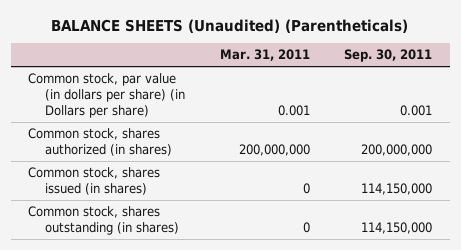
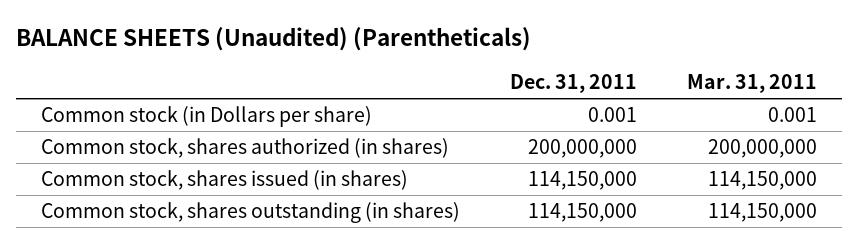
- | Mar. 31, 2011 | Sep. 30, 2011
+ | Dec. 31, 2011 | Mar. 31, 2011
- Common stock, par value (in dollars per share) (in Dollars per share) | 0.001 | 0.001
+ Common stock (in Dollars per share) | 0.001 | 0.001
- Common stock, shares issued (in shares) | 0 | 114,150,000
- Common stock, shares outstanding (in shares) | 0 | 114,150,000
+ Common stock, shares issued (in shares) | 114,150,000 | 114,150,000
+ Common stock, shares outstanding (in shares) | 114,150,000 | 114,150,000

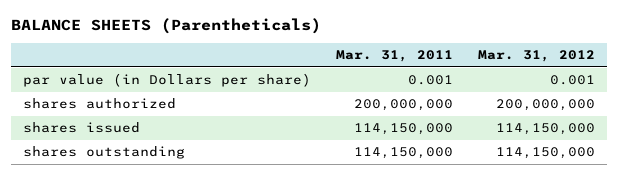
- BALANCE SHEETS (Unaudited) (Parentheticals)
+ BALANCE SHEETS (Parentheticals)
- | Dec. 31, 2011 | Mar. 31, 2011
+ | Mar. 31, 2011 | Mar. 31, 2012
- Common stock (in Dollars per share) | 0.001 | 0.001
- Common stock, shares authorized (in shares) | 200,000,000 | 200,000,000
- Common stock, shares issued (in shares) | 114,150,000 | 114,150,000
- Common stock, shares outstanding (in shares) | 114,150,000 | 114,150,000
+ par value (in Dollars per share) | 0.001 | 0.001
+ shares authorized | 200,000,000 | 200,000,000
+ shares issued | 114,150,000 | 114,150,000
+ shares outstanding | 114,150,000 | 114,150,000

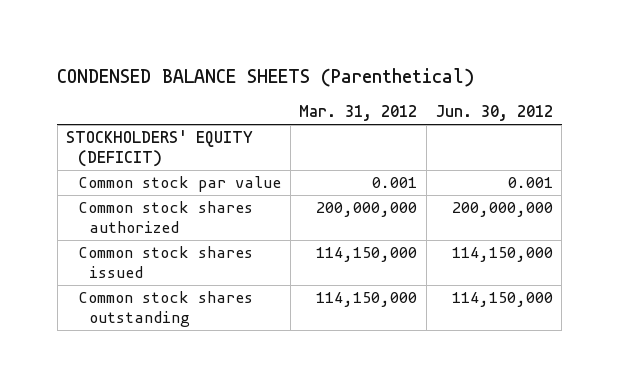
- BALANCE SHEETS (Parentheticals)
+ CONDENSED BALANCE SHEETS (Parenthetical)
- | Mar. 31, 2011 | Mar. 31, 2012
+ | Mar. 31, 2012 | Jun. 30, 2012
- par value (in Dollars per share) | 0.001 | 0.001
- shares authorized | 200,000,000 | 200,000,000
- shares issued | 114,150,000 | 114,150,000
- shares outstanding | 114,150,000 | 114,150,000
+ STOCKHOLDERS' EQUITY (DEFICIT)
+ Common stock par value | 0.001 | 0.001
+ Common stock shares authorized | 200,000,000 | 200,000,000
+ Common stock shares issued | 114,150,000 | 114,150,000
+ Common stock shares outstanding | 114,150,000 | 114,150,000

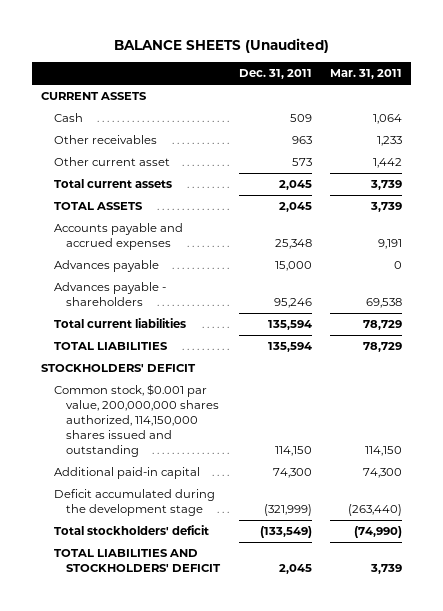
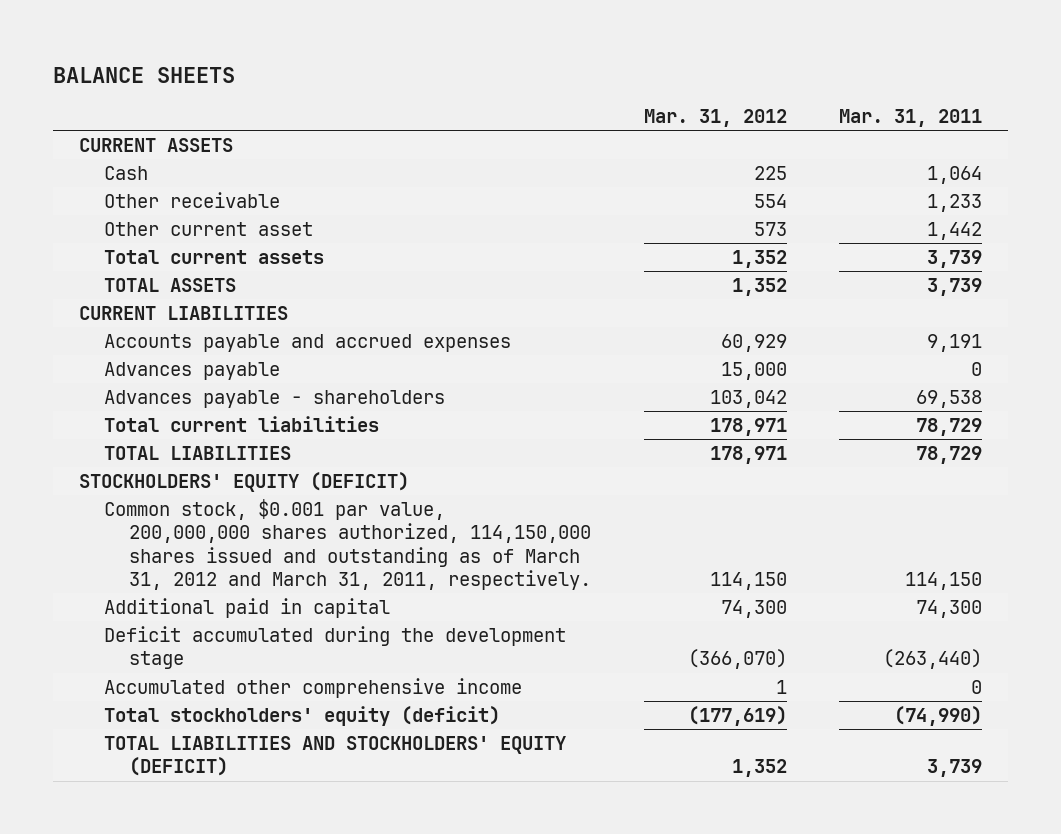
- BALANCE SHEETS (Unaudited)
+ BALANCE SHEETS
- | Dec. 31, 2011 | Mar. 31, 2011
+ | Mar. 31, 2012 | Mar. 31, 2011
- Other receivables | 963 | 1,233
+ Other receivable | 554 | 1,233
+ CURRENT LIABILITIES
- STOCKHOLDERS' DEFICIT
- Common stock, $0.001 par value, 200,000,000 shares authorized, 114,150,000 shares issued and outstanding | 114,150 | 114,150
- Additional paid-in capital | 74,300 | 74,300
+ STOCKHOLDERS' EQUITY (DEFICIT)
+ Common stock, $0.001 par value, 200,000,000 shares authorized, 114,150,000 shares issued and outstanding as of March 31, 2012 and March 31, 2011, respectively. | 114,150 | 114,150
+ Additional paid in capital | 74,300 | 74,300
- Total stockholders' deficit | (133,549) | (74,990)
- TOTAL LIABILITIES AND STOCKHOLDERS' DEFICIT | 2,045 | 3,739
+ Accumulated other comprehensive income | 1 | 0
+ Total stockholders' equity (deficit) | (177,619) | (74,990)
+ TOTAL LIABILITIES AND STOCKHOLDERS' EQUITY (DEFICIT) | 1,352 | 3,739

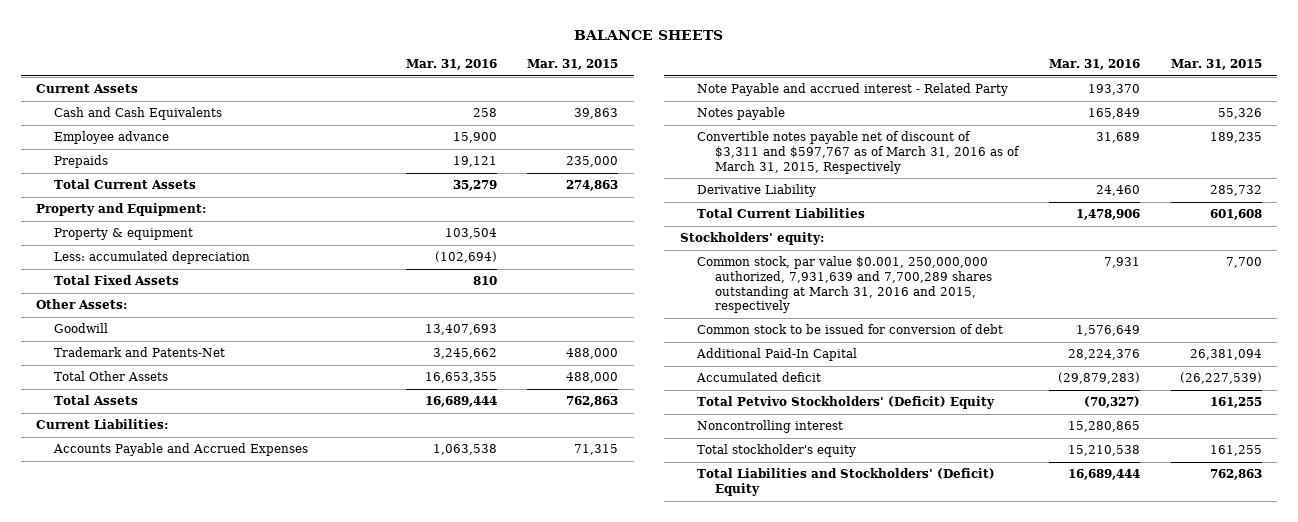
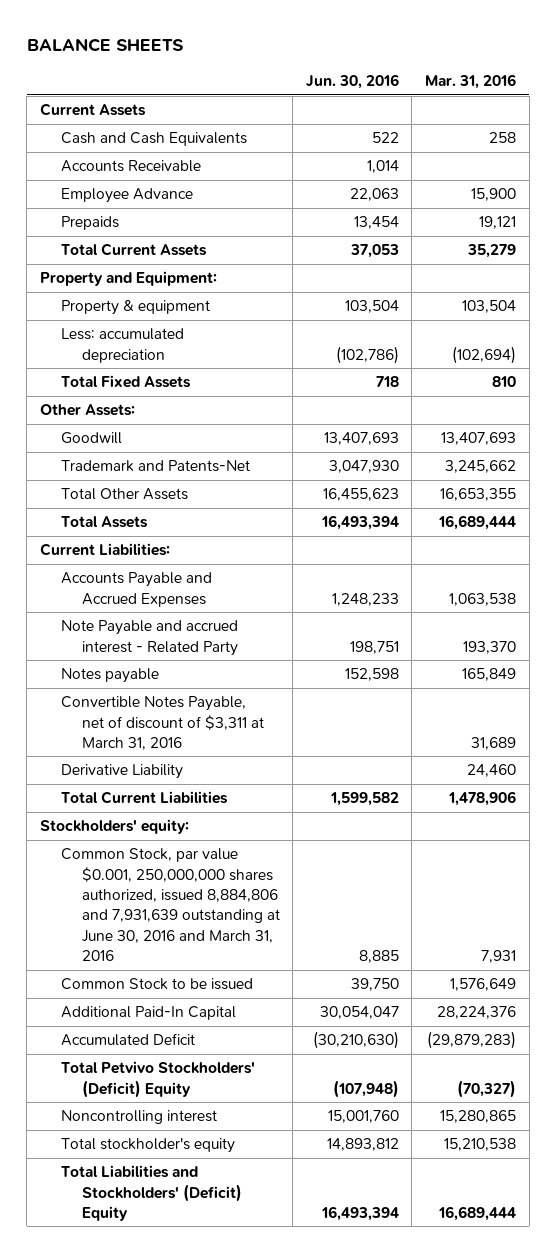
- | Mar. 31, 2016 | Mar. 31, 2015
+ | Jun. 30, 2016 | Mar. 31, 2016
- Employee advance | 15,900 |
+ Accounts Receivable | 1,014 |
+ Employee Advance | 22,063 | 15,900
- Convertible notes payable net of discount of $3,311 and $597,767 as of March 31, 2016 as of March 31, 2015, Respectively | 31,689 | 189,235
+ Convertible Notes Payable, net of discount of $3,311 at March 31, 2016 | | 31,689
- Common stock, par value $0.001, 250,000,000 authorized, 7,931,639 and 7,700,289 shares outstanding at March 31, 2016 and 2015, respectively | 7,931 | 7,700
- Common stock to be issued for conversion of debt | 1,576,649 |
+ Common Stock, par value $0.001, 250,000,000 shares authorized, issued 8,884,806 and 7,931,639 outstanding at June 30, 2016 and March 31, 2016 | 8,885 | 7,931
+ Common Stock to be issued | 39,750 | 1,576,649
- Accumulated deficit | (29,879,283) | (26,227,539)
+ Accumulated Deficit | (30,210,630) | (29,879,283)

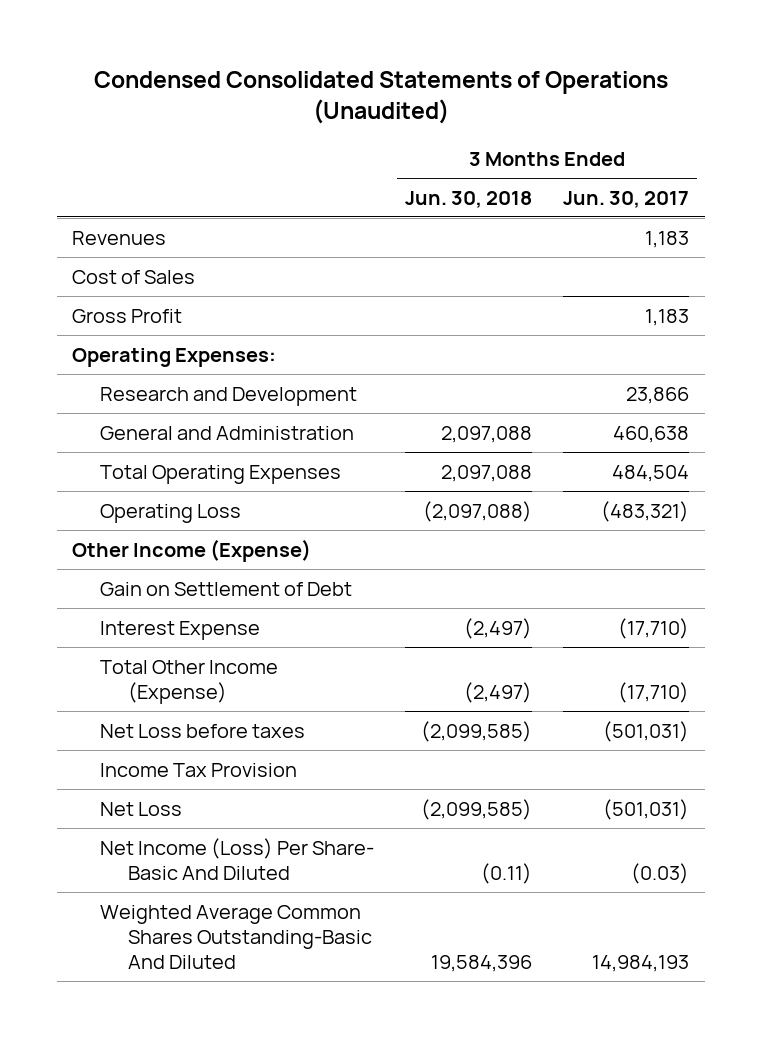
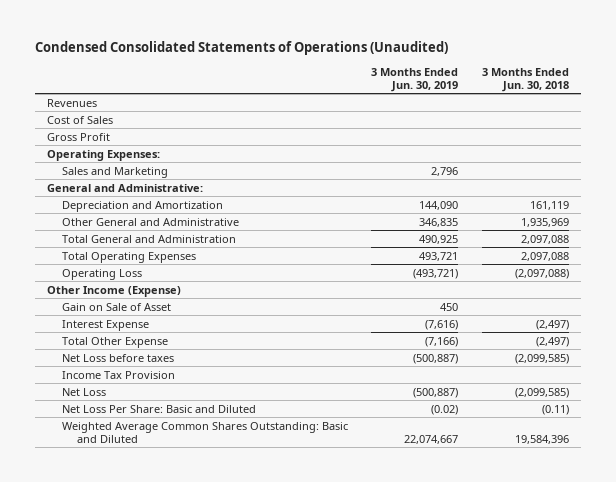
- | 3 Months Ended Jun. 30, 2018 | 3 Months Ended Jun. 30, 2017
+ | 3 Months Ended Jun. 30, 2019 | 3 Months Ended Jun. 30, 2018
- Research and Development | | 23,866
- General and Administration | 2,097,088 | 460,638
+ Sales and Marketing | 2,796 |
+ General and Administrative:
+ Depreciation and Amortization | 144,090 | 161,119
+ Other General and Administrative | 346,835 | 1,935,969
+ Total General and Administration | 490,925 | 2,097,088
- Gain on Settlement of Debt
+ Gain on Sale of Asset | 450 |
- Total Other Income (Expense) | (2,497) | (17,710)
+ Total Other Expense | (7,166) | (2,497)
- Net Income (Loss) Per Share- Basic And Diluted | (0.11) | (0.03)
- Weighted Average Common Shares Outstanding-Basic And Diluted | 19,584,396 | 14,984,193
+ Net Loss Per Share: Basic and Diluted | (0.02) | (0.11)
+ Weighted Average Common Shares Outstanding: Basic and Diluted | 22,074,667 | 19,584,396

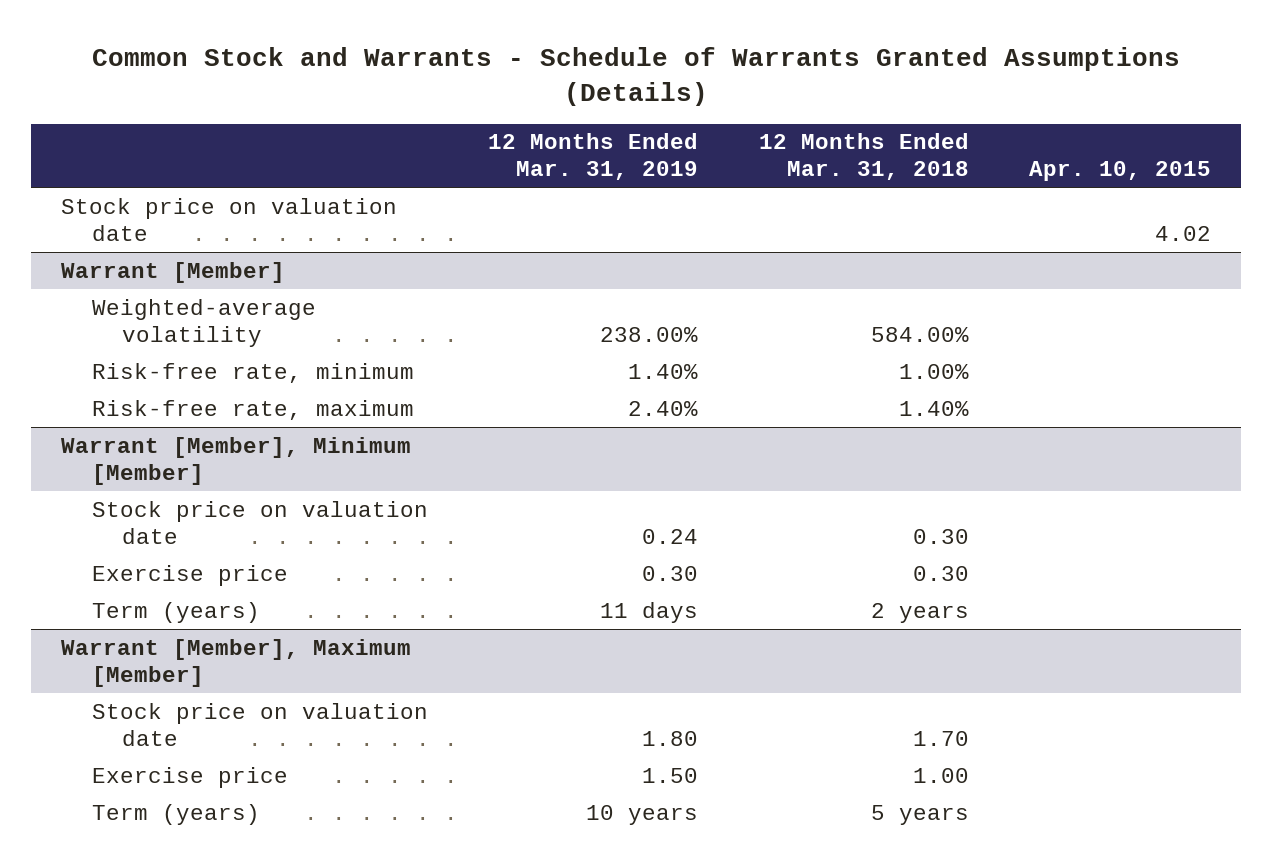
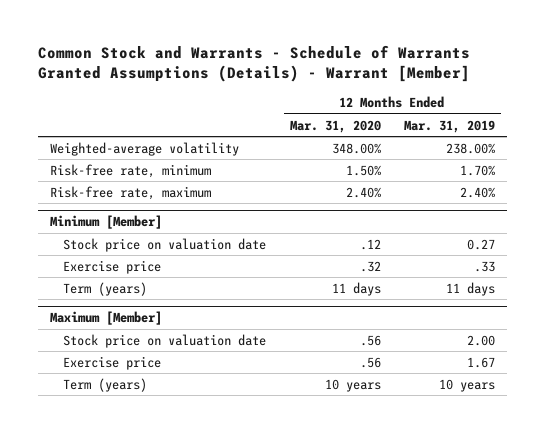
- Common Stock and Warrants - Schedule of Warrants Granted Assumptions (Details)
+ Common Stock and Warrants - Schedule of Warrants Granted Assumptions (Details) - Warrant [Member]
- | 12 Months Ended Mar. 31, 2019 | 12 Months Ended Mar. 31, 2018 | Apr. 10, 2015
+ | 12 Months Ended Mar. 31, 2020 | 12 Months Ended Mar. 31, 2019
- Stock price on valuation date | | | 4.02
- Warrant [Member]
- Risk-free rate, minimum | 1.40% | 1.00% |
+ Risk-free rate, minimum | 1.50% | 1.70%
- Warrant [Member], Minimum [Member]
- Stock price on valuation date | 0.24 | 0.30 |
- Exercise price | 0.30 | 0.30 |
+ Minimum [Member]
+ Stock price on valuation date | .12 | 0.27
+ Exercise price | .32 | .33
- Warrant [Member], Maximum [Member]
- Stock price on valuation date | 1.80 | 1.70 |
- Exercise price | 1.50 | 1.00 |
+ Maximum [Member]
+ Stock price on valuation date | .56 | 2.00
+ Exercise price | .56 | 1.67

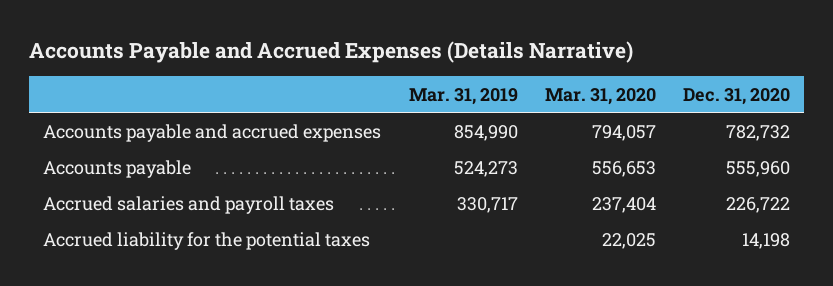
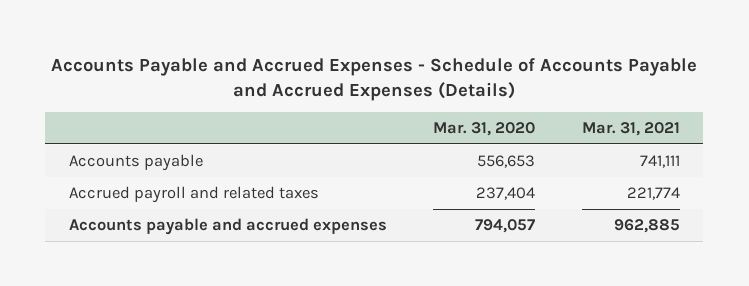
- Accounts Payable and Accrued Expenses (Details Narrative)
+ Accounts Payable and Accrued Expenses - Schedule of Accounts Payable and Accrued Expenses (Details)
- | Mar. 31, 2019 | Mar. 31, 2020 | Dec. 31, 2020
+ | Mar. 31, 2020 | Mar. 31, 2021
- Accrued salaries and payroll taxes | 330,717 | 237,404 | 226,722
- Accrued liability for the potential taxes | | 22,025 | 14,198
+ Accrued payroll and related taxes | 237,404 | 221,774
moved down: Accounts payable and accrued expenses | 794,057 | 962,885

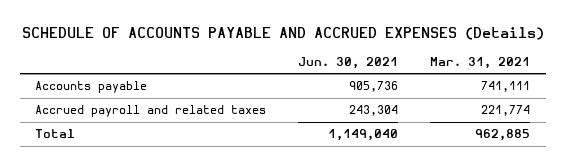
- Accounts Payable and Accrued Expenses - Schedule of Accounts Payable and Accrued Expenses (Details)
+ SCHEDULE OF ACCOUNTS PAYABLE AND ACCRUED EXPENSES (Details)
- | Mar. 31, 2020 | Mar. 31, 2021
+ | Jun. 30, 2021 | Mar. 31, 2021
- Accounts payable and accrued expenses | 794,057 | 962,885
+ Total | 1,149,040 | 962,885

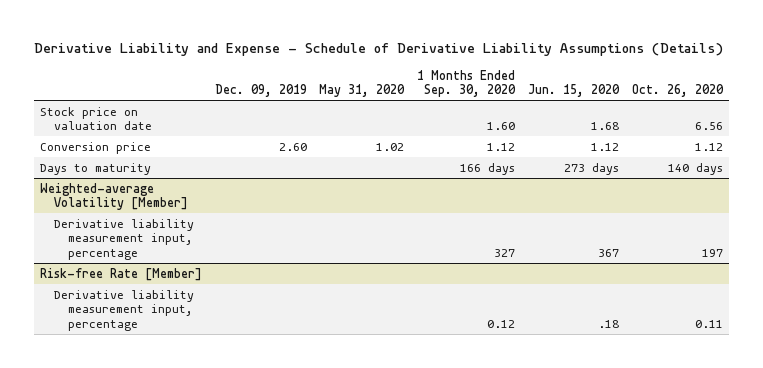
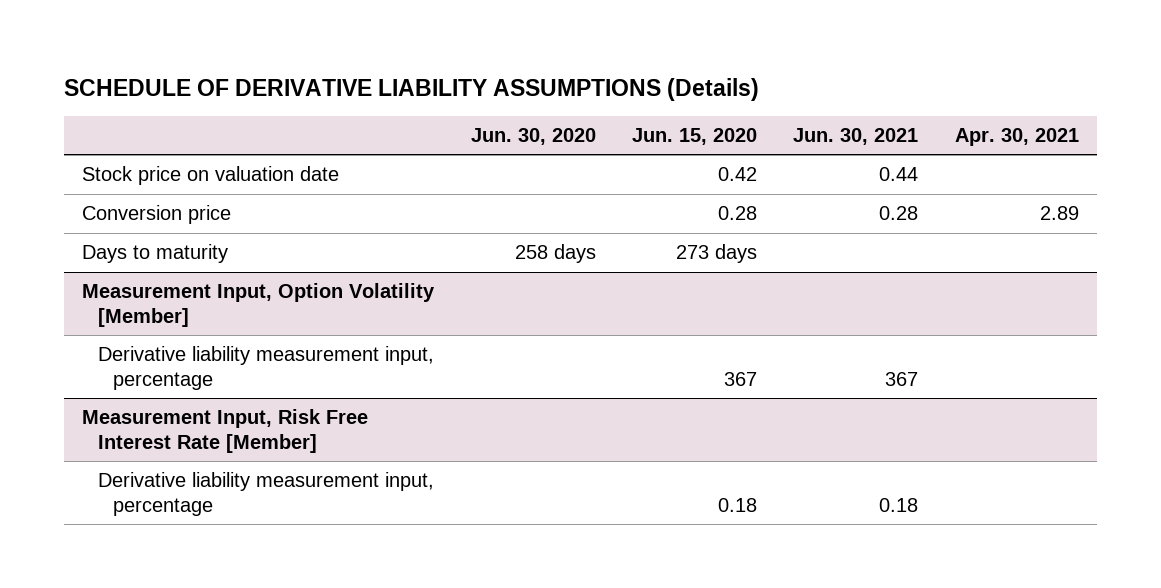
- Derivative Liability and Expense - Schedule of Derivative Liability Assumptions (Details)
+ SCHEDULE OF DERIVATIVE LIABILITY ASSUMPTIONS (Details)
- | Dec. 09, 2019 | May 31, 2020 | 1 Months Ended Sep. 30, 2020 | Jun. 15, 2020 | Oct. 26, 2020
+ | Jun. 30, 2020 | Jun. 15, 2020 | Jun. 30, 2021 | Apr. 30, 2021
- Stock price on valuation date | | | 1.60 | 1.68 | 6.56
- Conversion price | 2.60 | 1.02 | 1.12 | 1.12 | 1.12
+ Stock price on valuation date | | 0.42 | 0.44 |
+ Conversion price | | 0.28 | 0.28 | 2.89
- Weighted-average Volatility [Member]
+ Measurement Input, Option Volatility [Member]
- Risk-free Rate [Member]
- Derivative liability measurement input, percentage | | | 0.12 | .18 | 0.11
+ Measurement Input, Risk Free Interest Rate [Member]
+ Derivative liability measurement input, percentage | | 0.18 | 0.18 |

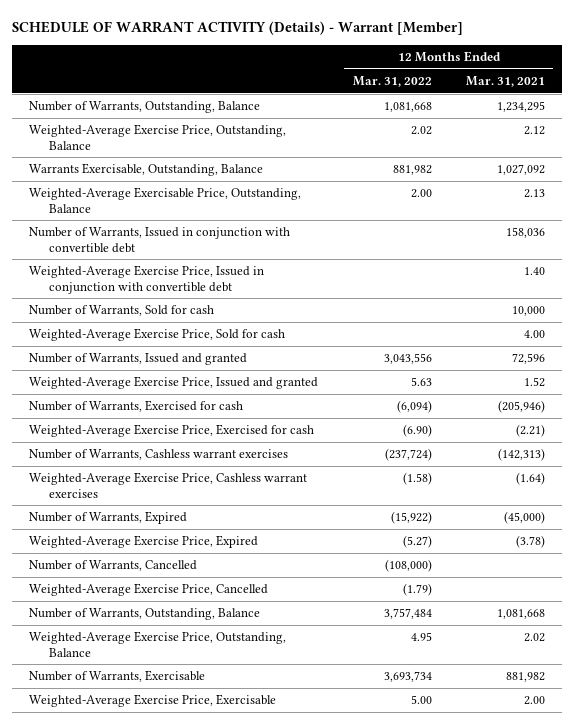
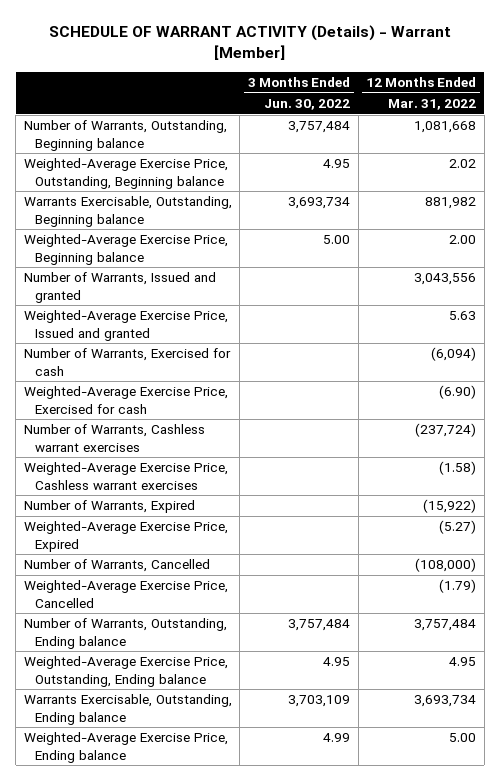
- | 12 Months Ended Mar. 31, 2022 | 12 Months Ended Mar. 31, 2021
+ | 3 Months Ended Jun. 30, 2022 | 12 Months Ended Mar. 31, 2022
- Number of Warrants, Outstanding, Balance | 1,081,668 | 1,234,295
- Weighted-Average Exercise Price, Outstanding, Balance | 2.02 | 2.12
- Warrants Exercisable, Outstanding, Balance | 881,982 | 1,027,092
- Weighted-Average Exercisable Price, Outstanding, Balance | 2.00 | 2.13
- Number of Warrants, Issued in conjunction with convertible debt | | 158,036
- Weighted-Average Exercise Price, Issued in conjunction with convertible debt | | 1.40
- Number of Warrants, Sold for cash | | 10,000
- Weighted-Average Exercise Price, Sold for cash | | 4.00
+ Number of Warrants, Outstanding, Beginning balance | 3,757,484 | 1,081,668
+ Weighted-Average Exercise Price, Outstanding, Beginning balance | 4.95 | 2.02
+ Warrants Exercisable, Outstanding, Beginning balance | 3,693,734 | 881,982
+ Weighted-Average Exercise Price, Beginning balance | 5.00 | 2.00
- Number of Warrants, Outstanding, Balance | 3,757,484 | 1,081,668
- Weighted-Average Exercise Price, Outstanding, Balance | 4.95 | 2.02
- Number of Warrants, Exercisable | 3,693,734 | 881,982
- Weighted-Average Exercise Price, Exercisable | 5.00 | 2.00
+ Number of Warrants, Outstanding, Ending balance | 3,757,484 | 3,757,484
+ Weighted-Average Exercise Price, Outstanding, Ending balance | 4.95 | 4.95
+ Warrants Exercisable, Outstanding, Ending balance | 3,703,109 | 3,693,734
+ Weighted-Average Exercise Price, Ending balance | 4.99 | 5.00

